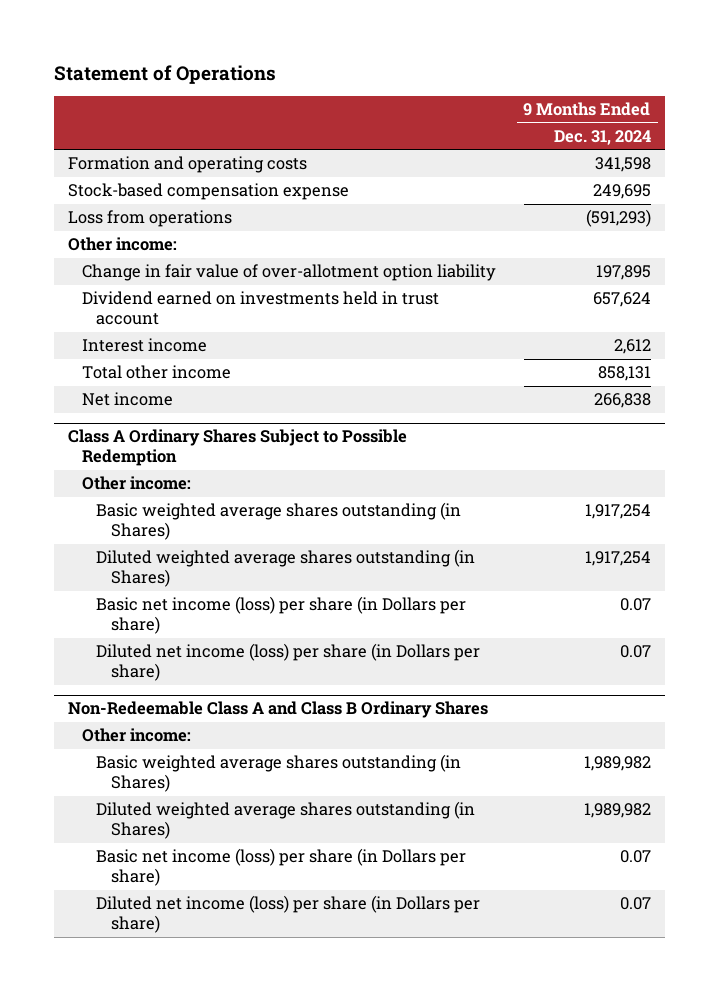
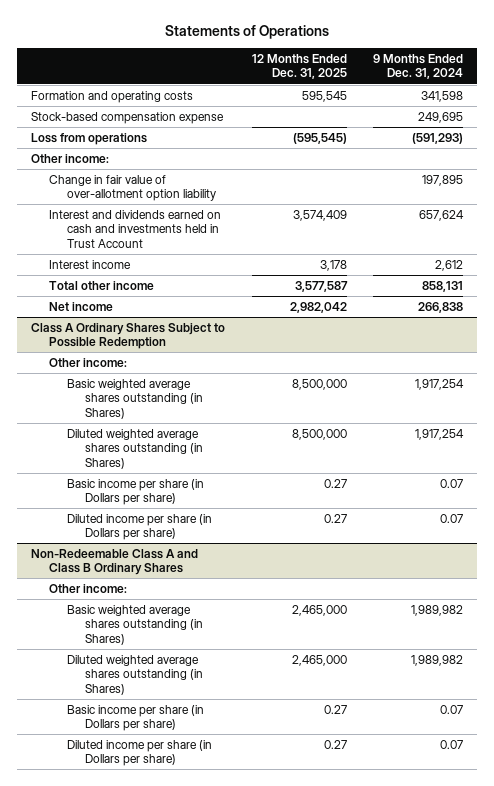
- Statement of Operations
+ Statements of Operations
- | 9 Months Ended Dec. 31, 2024
+ | 12 Months Ended Dec. 31, 2025 | 9 Months Ended Dec. 31, 2024
- Dividend earned on investments held in trust account | 657,624
+ Interest and dividends earned on cash and investments held in Trust Account | 3,574,409 | 657,624
@ Class A Ordinary Shares Subject to Possible Redemption
- Basic net income (loss) per share (in Dollars per share) | 0.07
- Diluted net income (loss) per share (in Dollars per share) | 0.07
+ Basic income per share (in Dollars per share) | 0.27 | 0.07
+ Diluted income per share (in Dollars per share) | 0.27 | 0.07
@ Non-Redeemable Class A and Class B Ordinary Shares
- Basic net income (loss) per share (in Dollars per share) | 0.07
- Diluted net income (loss) per share (in Dollars per share) | 0.07
+ Basic income per share (in Dollars per share) | 0.27 | 0.07
+ Diluted income per share (in Dollars per share) | 0.27 | 0.07

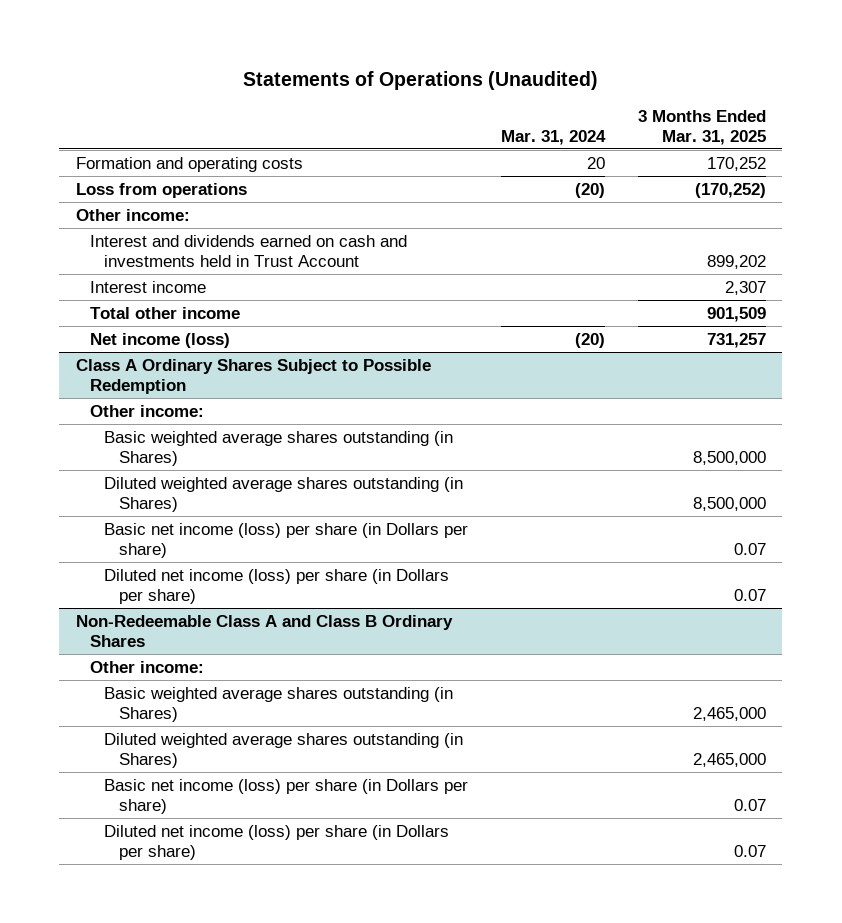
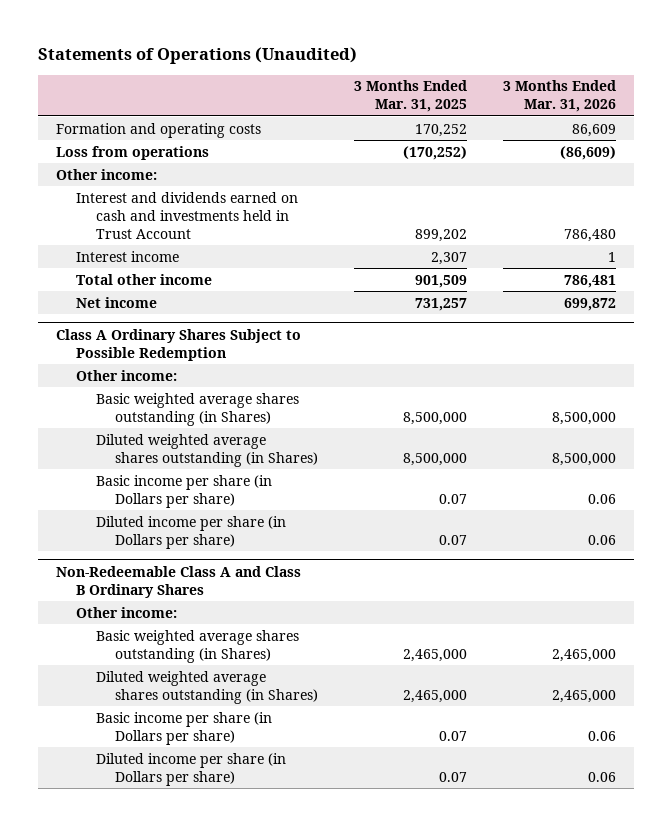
- | Mar. 31, 2024 | 3 Months Ended Mar. 31, 2025
+ | 3 Months Ended Mar. 31, 2025 | 3 Months Ended Mar. 31, 2026
- Net income (loss) | (20) | 731,257
+ Net income | 731,257 | 699,872
@ Class A Ordinary Shares Subject to Possible Redemption
- Basic net income (loss) per share (in Dollars per share) | | 0.07
- Diluted net income (loss) per share (in Dollars per share) | | 0.07
+ Basic income per share (in Dollars per share) | 0.07 | 0.06
+ Diluted income per share (in Dollars per share) | 0.07 | 0.06
@ Non-Redeemable Class A and Class B Ordinary Shares
- Basic net income (loss) per share (in Dollars per share) | | 0.07
- Diluted net income (loss) per share (in Dollars per share) | | 0.07
+ Basic income per share (in Dollars per share) | 0.07 | 0.06
+ Diluted income per share (in Dollars per share) | 0.07 | 0.06

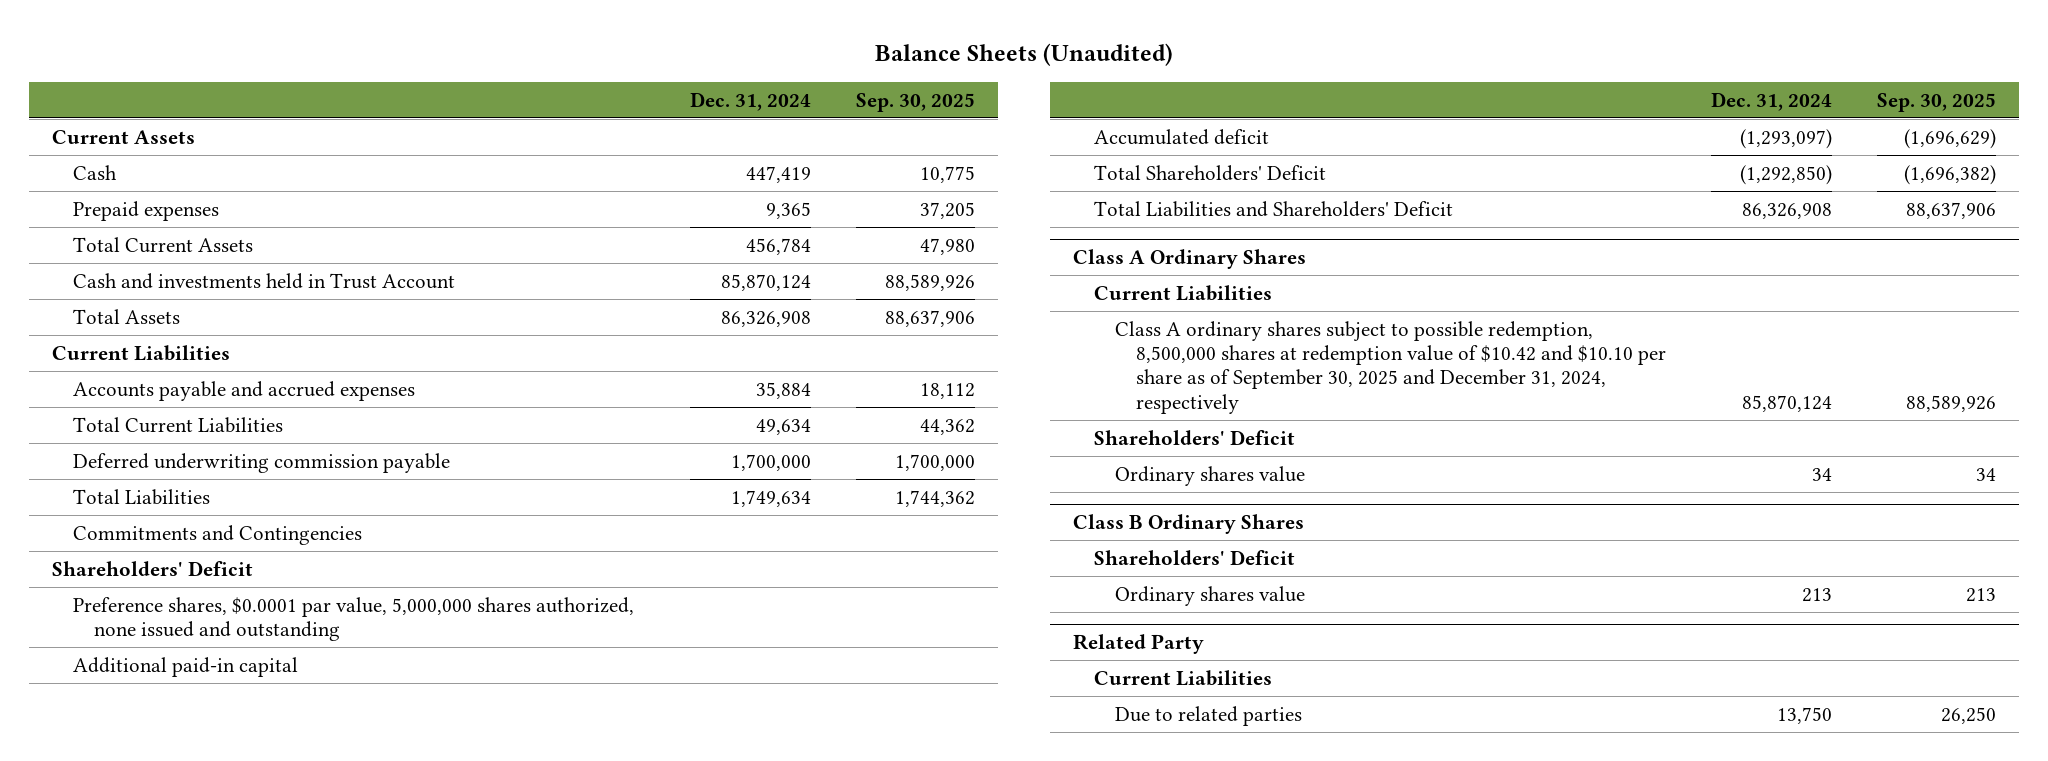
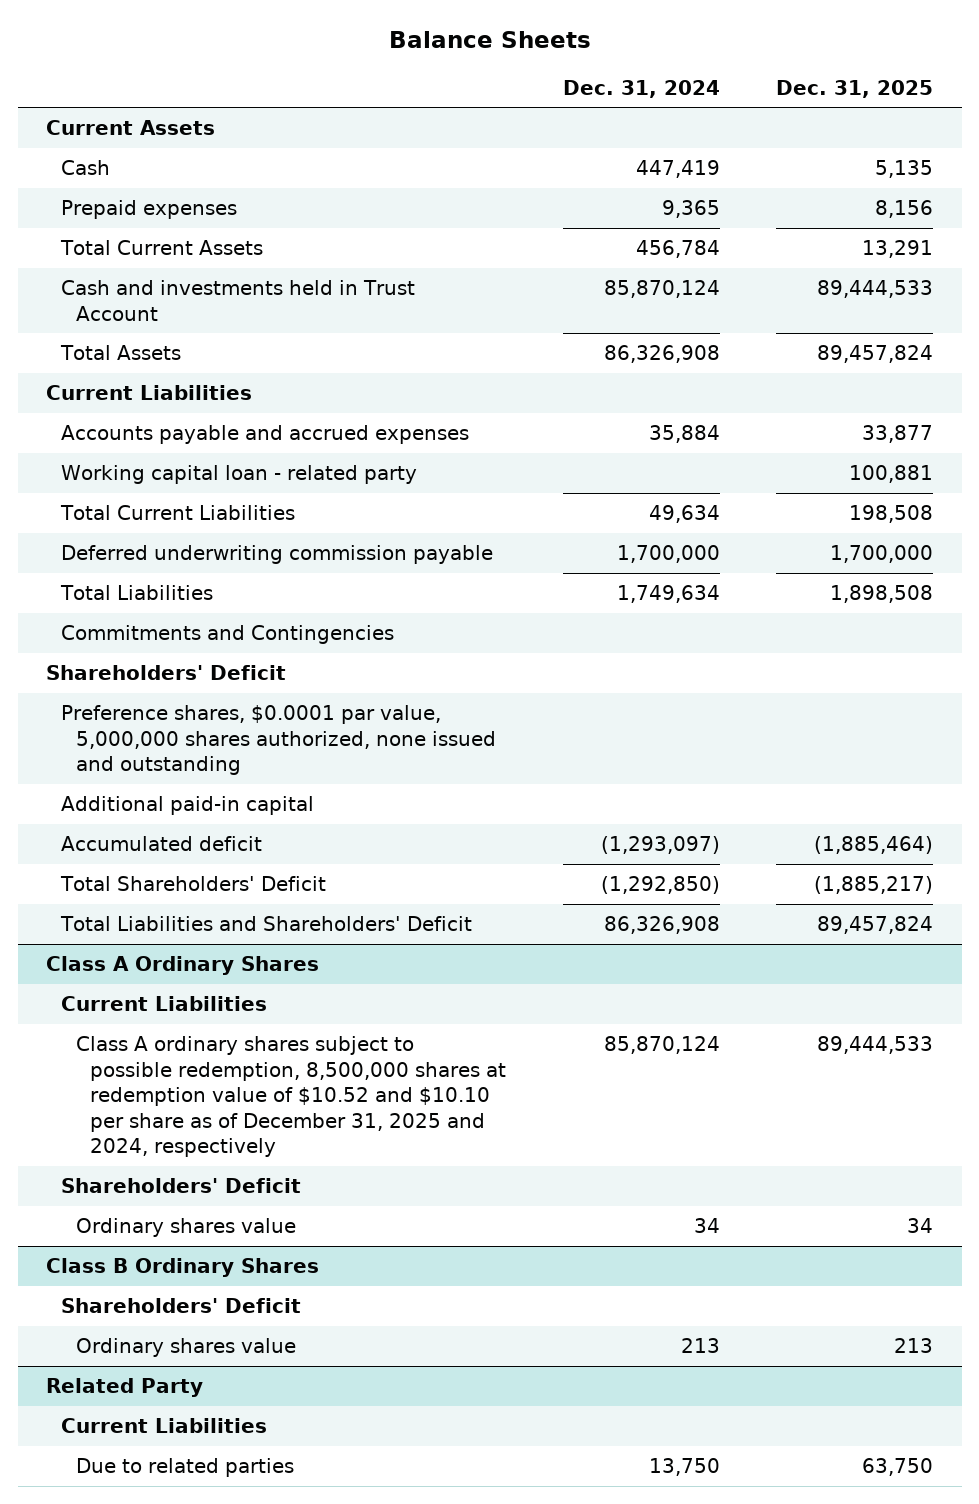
- Balance Sheets (Unaudited)
+ Balance Sheets
- | Dec. 31, 2024 | Sep. 30, 2025
+ | Dec. 31, 2024 | Dec. 31, 2025
+ Working capital loan - related party | | 100,881
@ Class A Ordinary Shares
- Class A ordinary shares subject to possible redemption, 8,500,000 shares at redemption value of $10.42 and $10.10 per share as of September 30, 2025 and December 31, 2024, respectively | 85,870,124 | 88,589,926
+ Class A ordinary shares subject to possible redemption, 8,500,000 shares at redemption value of $10.52 and $10.10 per share as of December 31, 2025 and 2024, respectively | 85,870,124 | 89,444,533

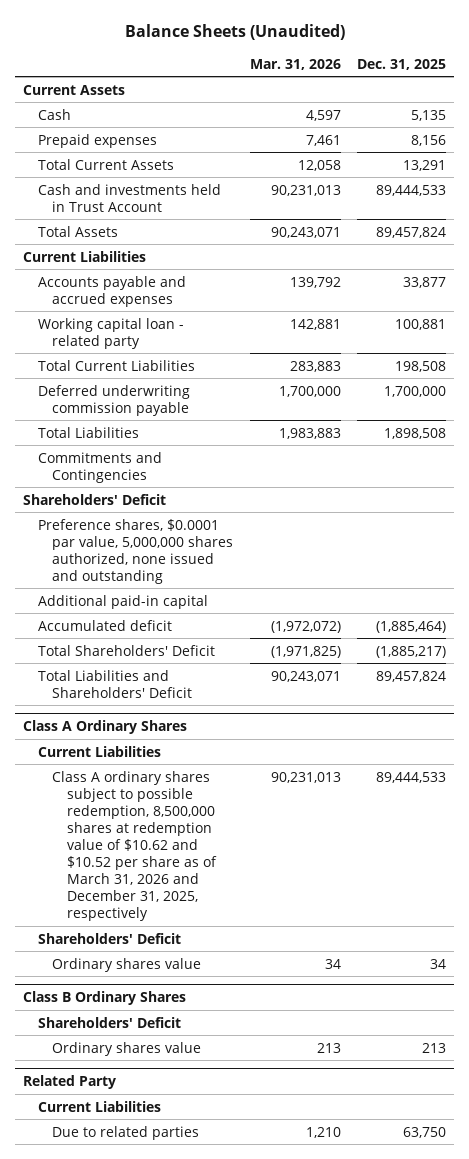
- Balance Sheets
+ Balance Sheets (Unaudited)
- | Dec. 31, 2024 | Dec. 31, 2025
+ | Mar. 31, 2026 | Dec. 31, 2025
@ Class A Ordinary Shares
- Class A ordinary shares subject to possible redemption, 8,500,000 shares at redemption value of $10.52 and $10.10 per share as of December 31, 2025 and 2024, respectively | 85,870,124 | 89,444,533
+ Class A ordinary shares subject to possible redemption, 8,500,000 shares at redemption value of $10.62 and $10.52 per share as of March 31, 2026 and December 31, 2025, respectively | 90,231,013 | 89,444,533

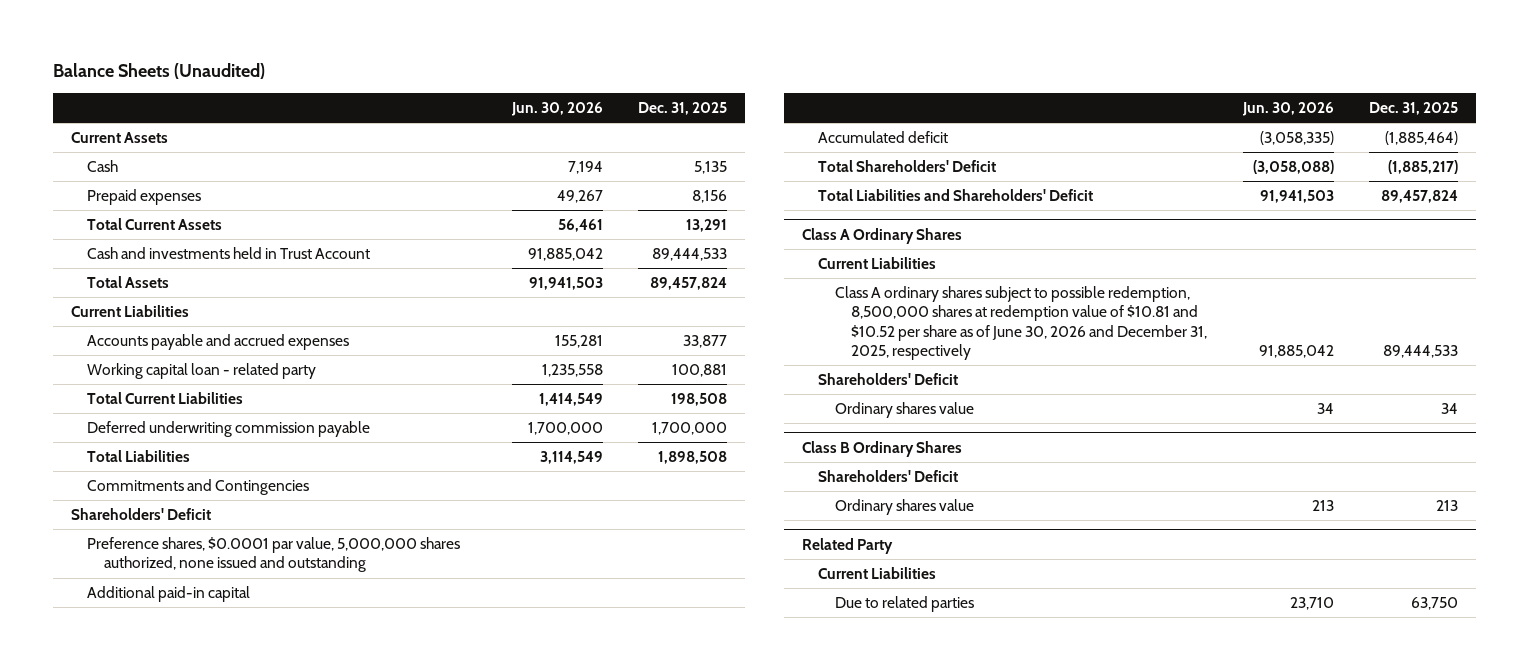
- | Mar. 31, 2026 | Dec. 31, 2025
+ | Jun. 30, 2026 | Dec. 31, 2025
@ Class A Ordinary Shares
- Class A ordinary shares subject to possible redemption, 8,500,000 shares at redemption value of $10.62 and $10.52 per share as of March 31, 2026 and December 31, 2025, respectively | 90,231,013 | 89,444,533
+ Class A ordinary shares subject to possible redemption, 8,500,000 shares at redemption value of $10.81 and $10.52 per share as of June 30, 2026 and December 31, 2025, respectively | 91,885,042 | 89,444,533

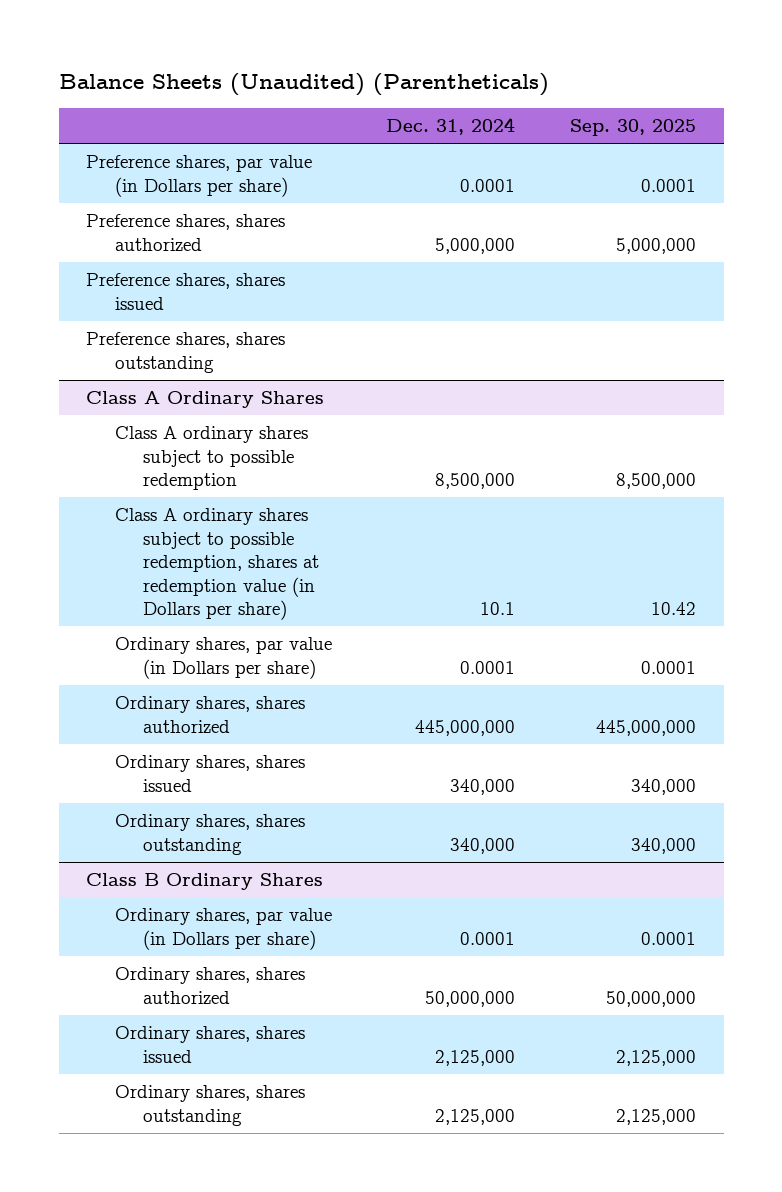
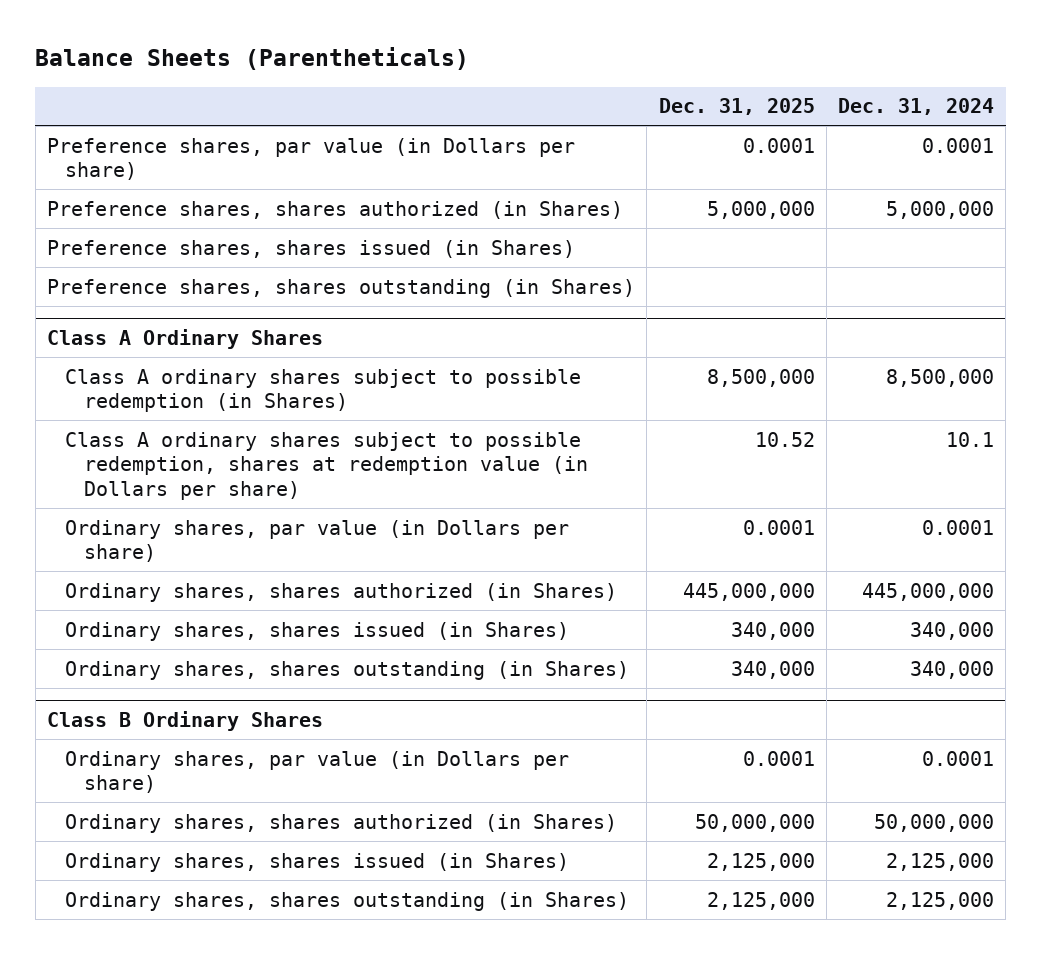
- Balance Sheets (Unaudited) (Parentheticals)
+ Balance Sheets (Parentheticals)
- | Dec. 31, 2024 | Sep. 30, 2025
+ | Dec. 31, 2025 | Dec. 31, 2024
- Preference shares, shares authorized | 5,000,000 | 5,000,000
- Preference shares, shares issued
- Preference shares, shares outstanding
+ Preference shares, shares authorized (in Shares) | 5,000,000 | 5,000,000
+ Preference shares, shares issued (in Shares)
+ Preference shares, shares outstanding (in Shares)
@ Class A Ordinary Shares
- Class A ordinary shares subject to possible redemption | 8,500,000 | 8,500,000
+ Class A ordinary shares subject to possible redemption (in Shares) | 8,500,000 | 8,500,000
- Ordinary shares, shares authorized | 445,000,000 | 445,000,000
- Ordinary shares, shares issued | 340,000 | 340,000
- Ordinary shares, shares outstanding | 340,000 | 340,000
+ Ordinary shares, shares authorized (in Shares) | 445,000,000 | 445,000,000
+ Ordinary shares, shares issued (in Shares) | 340,000 | 340,000
+ Ordinary shares, shares outstanding (in Shares) | 340,000 | 340,000
@ Class B Ordinary Shares
- Ordinary shares, shares authorized | 50,000,000 | 50,000,000
- Ordinary shares, shares issued | 2,125,000 | 2,125,000
- Ordinary shares, shares outstanding | 2,125,000 | 2,125,000
+ Ordinary shares, shares authorized (in Shares) | 50,000,000 | 50,000,000
+ Ordinary shares, shares issued (in Shares) | 2,125,000 | 2,125,000
+ Ordinary shares, shares outstanding (in Shares) | 2,125,000 | 2,125,000

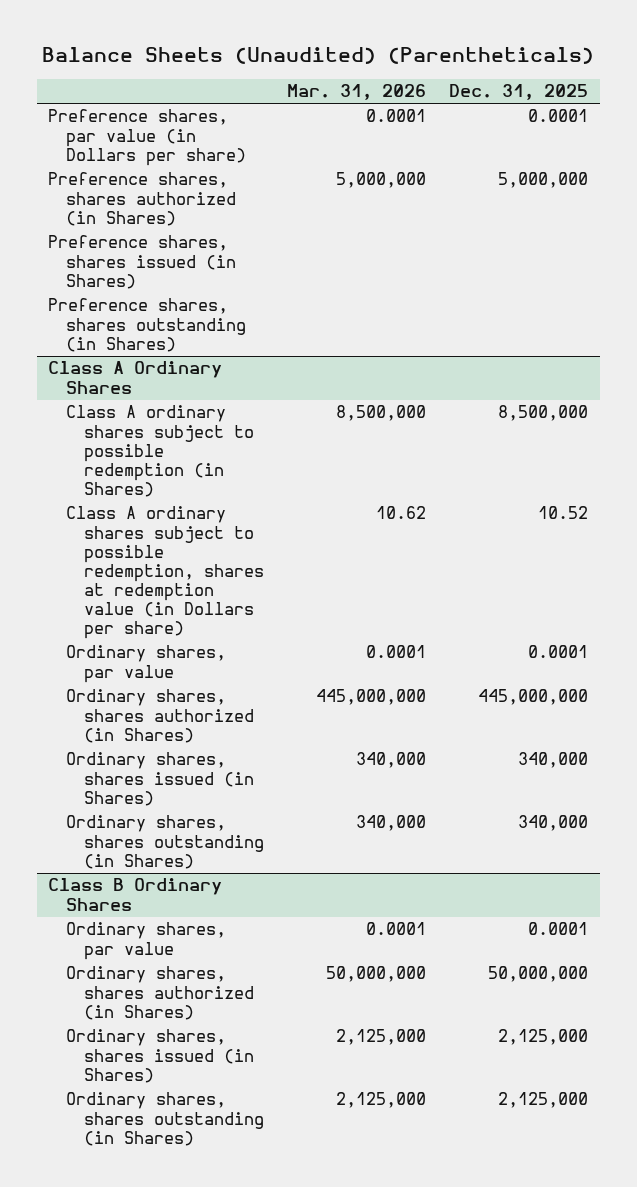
- Balance Sheets (Parentheticals)
+ Balance Sheets (Unaudited) (Parentheticals)
- | Dec. 31, 2025 | Dec. 31, 2024
+ | Mar. 31, 2026 | Dec. 31, 2025
@ Class A Ordinary Shares
- Ordinary shares, par value (in Dollars per share) | 0.0001 | 0.0001
+ Ordinary shares, par value | 0.0001 | 0.0001
@ Class B Ordinary Shares
- Ordinary shares, par value (in Dollars per share) | 0.0001 | 0.0001
+ Ordinary shares, par value | 0.0001 | 0.0001

